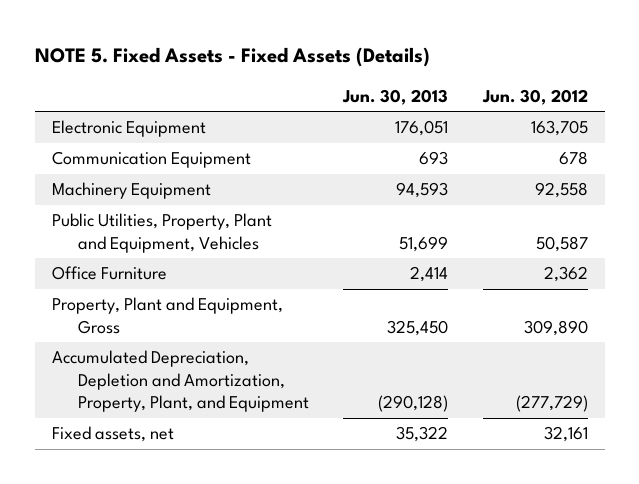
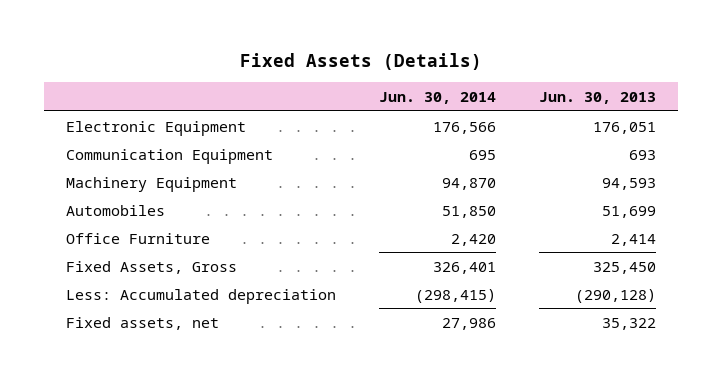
- NOTE 5. Fixed Assets - Fixed Assets (Details)
+ Fixed Assets (Details)
- | Jun. 30, 2013 | Jun. 30, 2012
+ | Jun. 30, 2014 | Jun. 30, 2013
- Public Utilities, Property, Plant and Equipment, Vehicles | 51,699 | 50,587
+ Automobiles | 51,850 | 51,699
- Property, Plant and Equipment, Gross | 325,450 | 309,890
- Accumulated Depreciation, Depletion and Amortization, Property, Plant, and Equipment | (290,128) | (277,729)
+ Fixed Assets, Gross | 326,401 | 325,450
+ Less: Accumulated depreciation | (298,415) | (290,128)

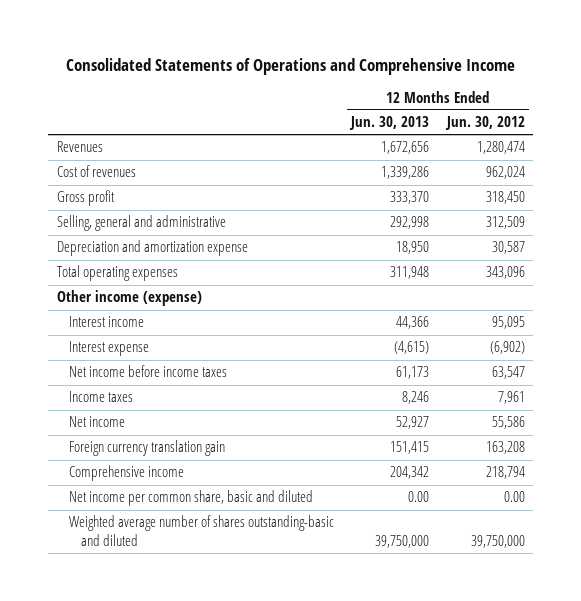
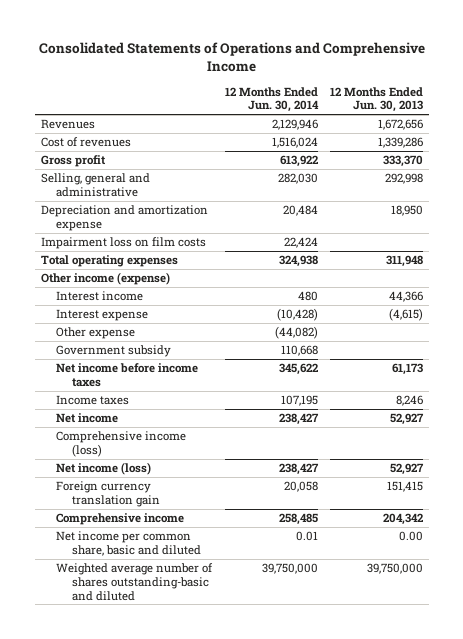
- | 12 Months Ended Jun. 30, 2013 | 12 Months Ended Jun. 30, 2012
+ | 12 Months Ended Jun. 30, 2014 | 12 Months Ended Jun. 30, 2013
+ Impairment loss on film costs | 22,424 |
+ Other expense | (44,082) |
+ Government subsidy | 110,668 |
+ Comprehensive income (loss)
+ Net income (loss) | 238,427 | 52,927

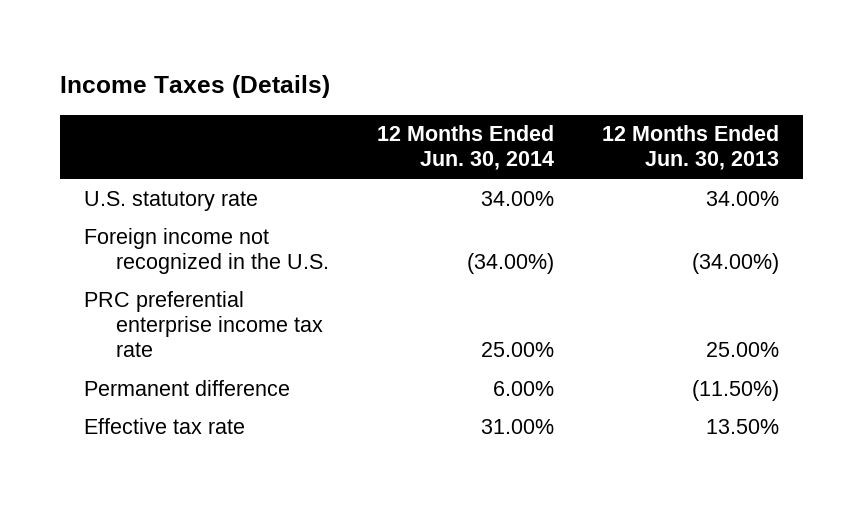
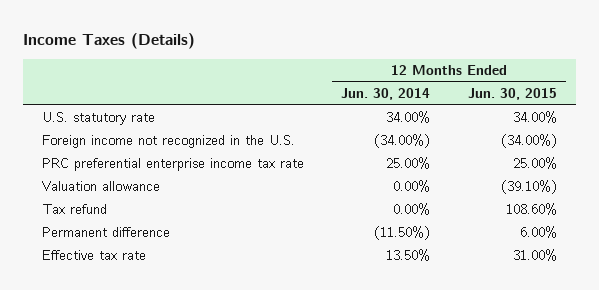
- | 12 Months Ended Jun. 30, 2014 | 12 Months Ended Jun. 30, 2013
+ | 12 Months Ended Jun. 30, 2014 | 12 Months Ended Jun. 30, 2015
- Permanent difference | 6.00% | (11.50%)
- Effective tax rate | 31.00% | 13.50%
+ Valuation allowance | 0.00% | (39.10%)
+ Tax refund | 0.00% | 108.60%
+ Permanent difference | (11.50%) | 6.00%
+ Effective tax rate | 13.50% | 31.00%

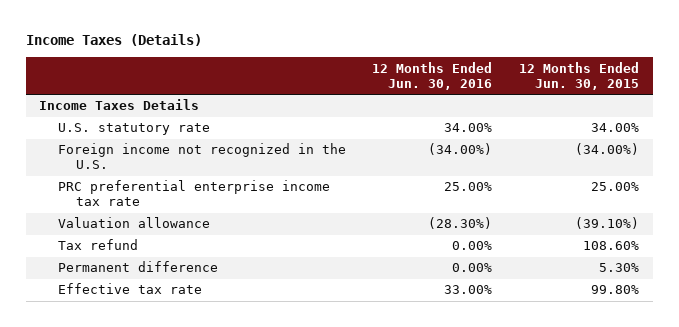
- | 12 Months Ended Jun. 30, 2014 | 12 Months Ended Jun. 30, 2015
+ | 12 Months Ended Jun. 30, 2016 | 12 Months Ended Jun. 30, 2015
+ Income Taxes Details
- Permanent difference | (11.50%) | 6.00%
- Effective tax rate | 13.50% | 31.00%
+ Permanent difference | 0.00% | 5.30%
+ Effective tax rate | 33.00% | 99.80%

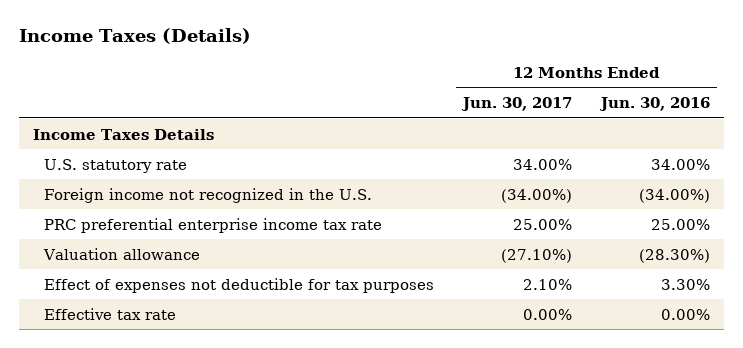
- | 12 Months Ended Jun. 30, 2016 | 12 Months Ended Jun. 30, 2015
+ | 12 Months Ended Jun. 30, 2017 | 12 Months Ended Jun. 30, 2016
- Tax refund | 0.00% | 108.60%
- Permanent difference | 0.00% | 5.30%
- Effective tax rate | 33.00% | 99.80%
+ Effect of expenses not deductible for tax purposes | 2.10% | 3.30%
+ Effective tax rate | 0.00% | 0.00%

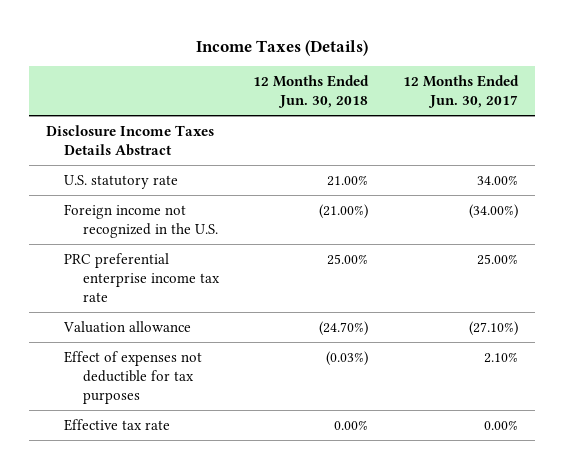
- | 12 Months Ended Jun. 30, 2017 | 12 Months Ended Jun. 30, 2016
+ | 12 Months Ended Jun. 30, 2018 | 12 Months Ended Jun. 30, 2017
- Income Taxes Details
+ Disclosure Income Taxes Details Abstract

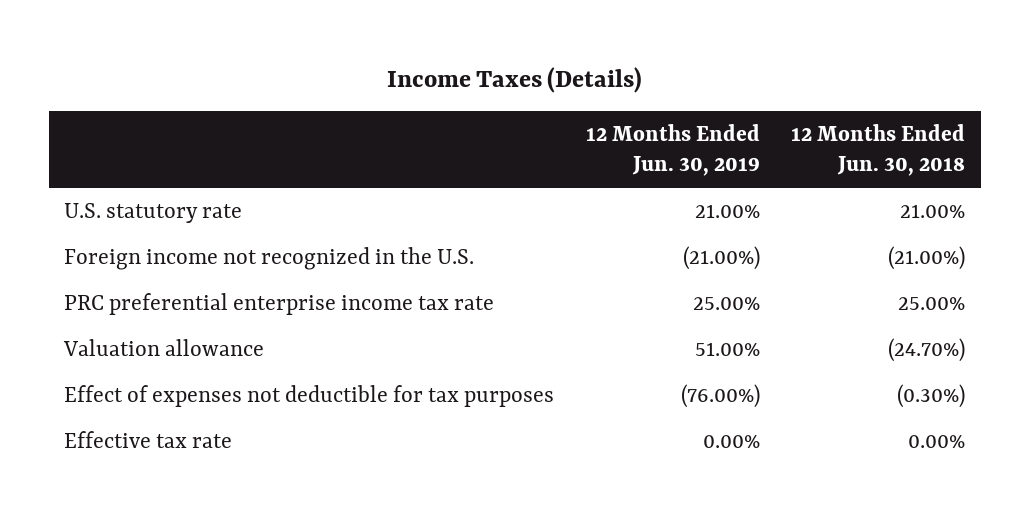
- | 12 Months Ended Jun. 30, 2018 | 12 Months Ended Jun. 30, 2017
+ | 12 Months Ended Jun. 30, 2019 | 12 Months Ended Jun. 30, 2018
- Disclosure Income Taxes Details Abstract
- Effect of expenses not deductible for tax purposes | (0.03%) | 2.10%
+ Effect of expenses not deductible for tax purposes | (76.00%) | (0.30%)

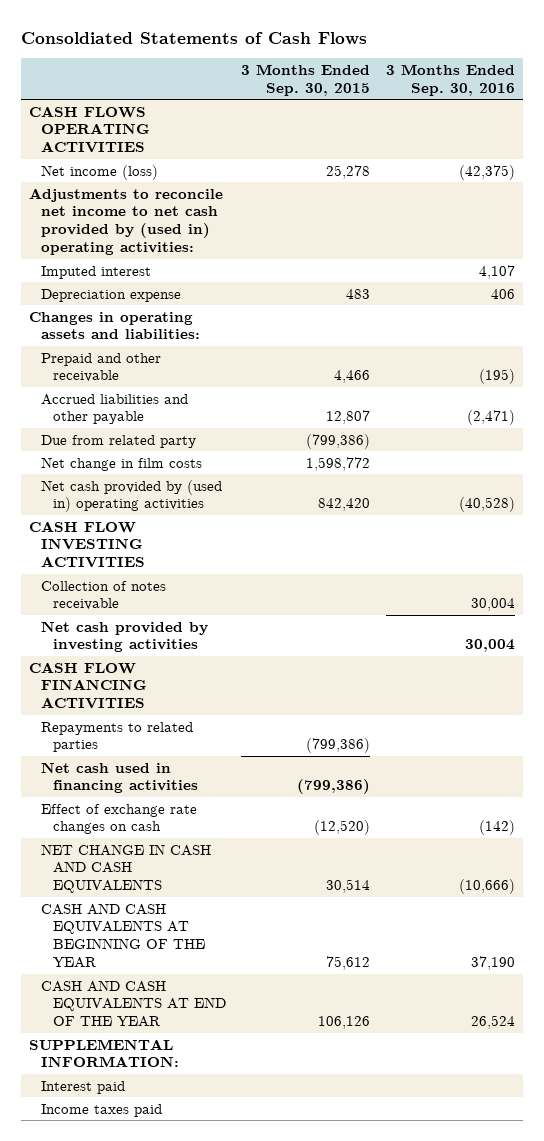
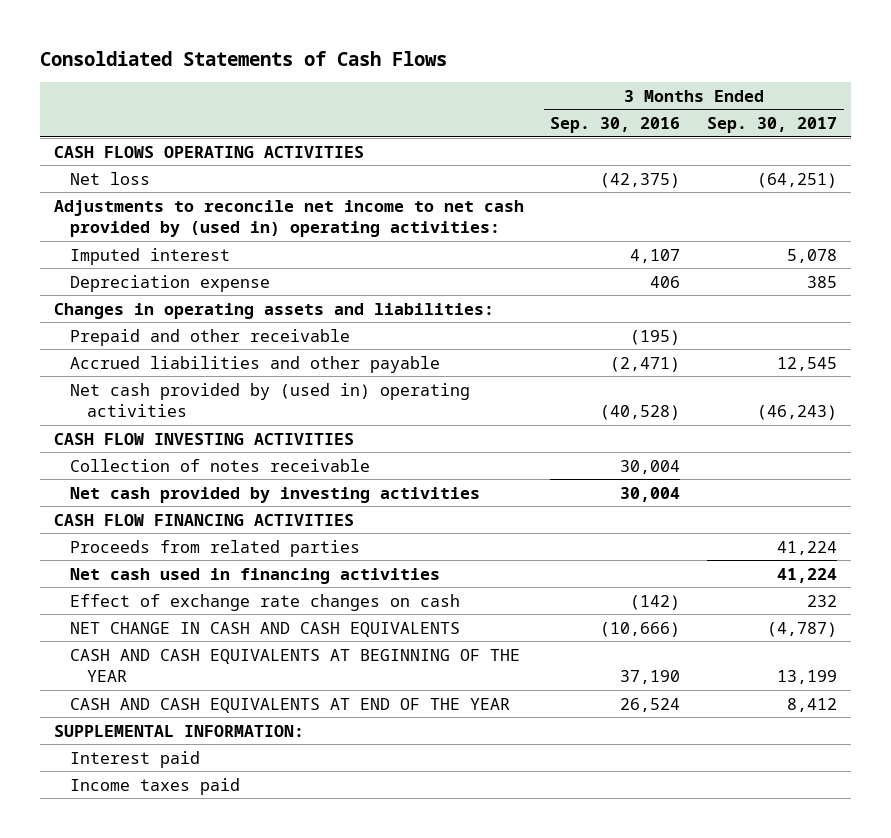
- | 3 Months Ended Sep. 30, 2015 | 3 Months Ended Sep. 30, 2016
+ | 3 Months Ended Sep. 30, 2016 | 3 Months Ended Sep. 30, 2017
- Net income (loss) | 25,278 | (42,375)
+ Net loss | (42,375) | (64,251)
- Due from related party | (799,386) |
- Net change in film costs | 1,598,772 |
- Repayments to related parties | (799,386) |
+ Proceeds from related parties | | 41,224

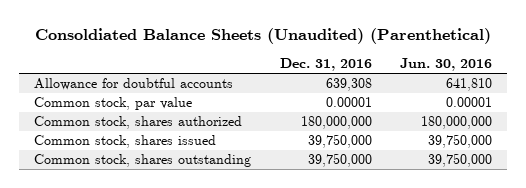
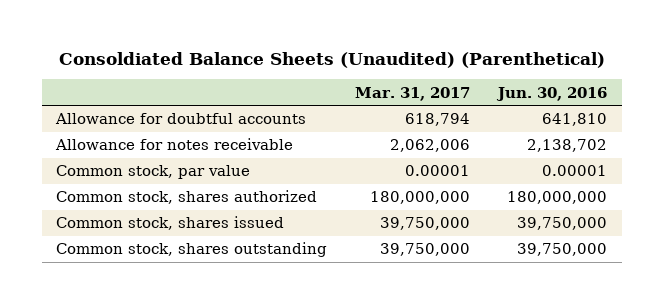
- | Dec. 31, 2016 | Jun. 30, 2016
+ | Mar. 31, 2017 | Jun. 30, 2016
+ Allowance for notes receivable | 2,062,006 | 2,138,702

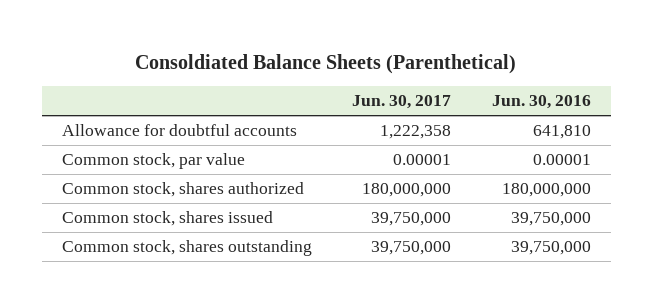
- Consoldiated Balance Sheets (Unaudited) (Parenthetical)
+ Consoldiated Balance Sheets (Parenthetical)
- | Mar. 31, 2017 | Jun. 30, 2016
+ | Jun. 30, 2017 | Jun. 30, 2016
- Allowance for notes receivable | 2,062,006 | 2,138,702

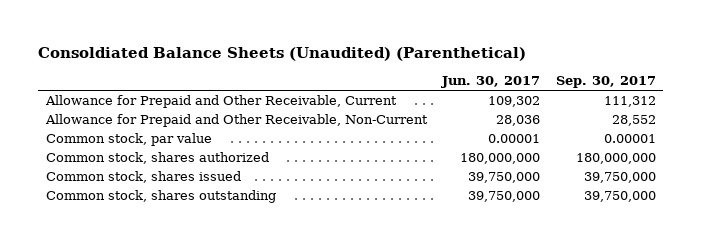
- Consoldiated Balance Sheets (Parenthetical)
+ Consoldiated Balance Sheets (Unaudited) (Parenthetical)
- | Jun. 30, 2017 | Jun. 30, 2016
+ | Jun. 30, 2017 | Sep. 30, 2017
- Allowance for doubtful accounts | 1,222,358 | 641,810
+ Allowance for Prepaid and Other Receivable, Current | 109,302 | 111,312
+ Allowance for Prepaid and Other Receivable, Non-Current | 28,036 | 28,552

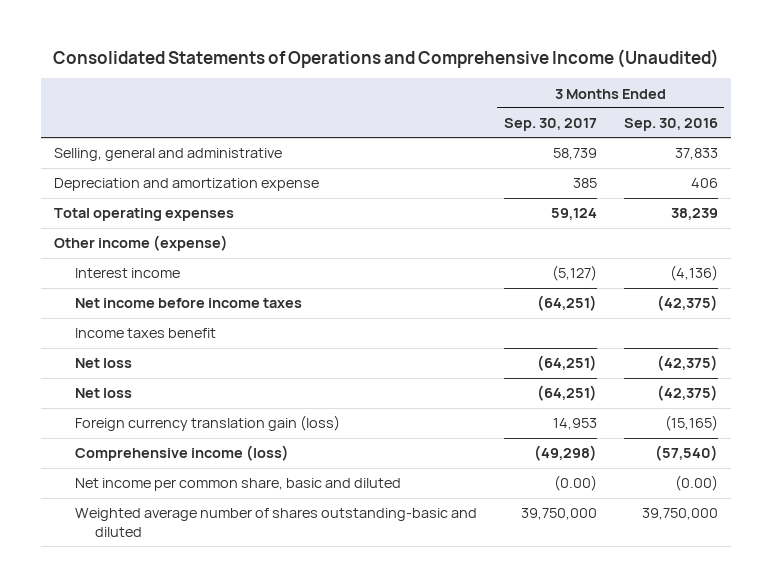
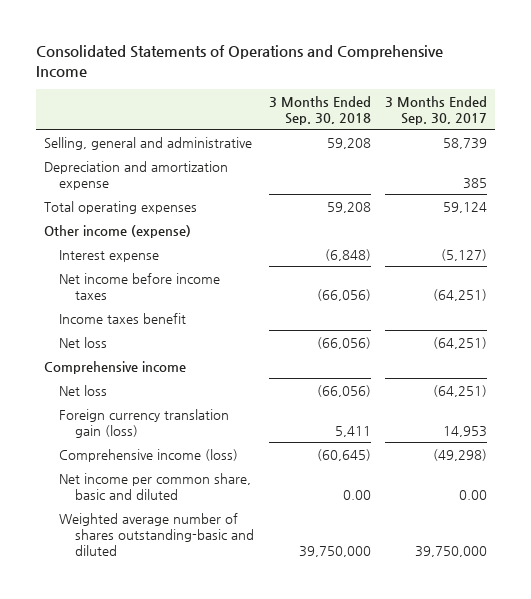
- Consolidated Statements of Operations and Comprehensive Income (Unaudited)
+ Consolidated Statements of Operations and Comprehensive Income
- | 3 Months Ended Sep. 30, 2017 | 3 Months Ended Sep. 30, 2016
+ | 3 Months Ended Sep. 30, 2018 | 3 Months Ended Sep. 30, 2017
- Interest income | (5,127) | (4,136)
+ Interest expense | (6,848) | (5,127)
+ Comprehensive income
- Net income per common share, basic and diluted | (0.00) | (0.00)
+ Net income per common share, basic and diluted | 0.00 | 0.00

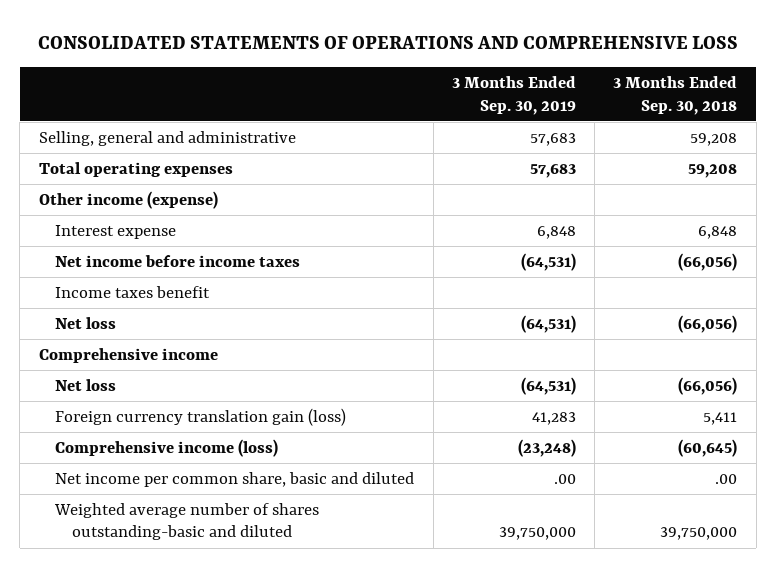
- Consolidated Statements of Operations and Comprehensive Income
+ CONSOLIDATED STATEMENTS OF OPERATIONS AND COMPREHENSIVE LOSS
- | 3 Months Ended Sep. 30, 2018 | 3 Months Ended Sep. 30, 2017
+ | 3 Months Ended Sep. 30, 2019 | 3 Months Ended Sep. 30, 2018
- Depreciation and amortization expense | | 385
- Interest expense | (6,848) | (5,127)
+ Interest expense | 6,848 | 6,848
- Net income per common share, basic and diluted | 0.00 | 0.00
+ Net income per common share, basic and diluted | .00 | .00

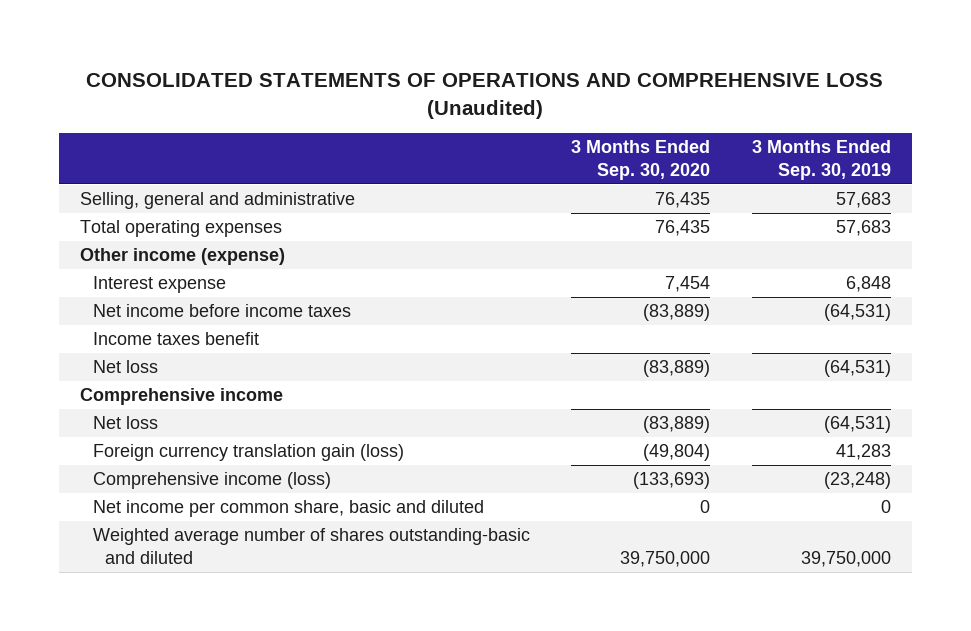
- CONSOLIDATED STATEMENTS OF OPERATIONS AND COMPREHENSIVE LOSS
+ CONSOLIDATED STATEMENTS OF OPERATIONS AND COMPREHENSIVE LOSS (Unaudited)
- | 3 Months Ended Sep. 30, 2019 | 3 Months Ended Sep. 30, 2018
+ | 3 Months Ended Sep. 30, 2020 | 3 Months Ended Sep. 30, 2019
- Net income per common share, basic and diluted | .00 | .00
+ Net income per common share, basic and diluted | 0 | 0

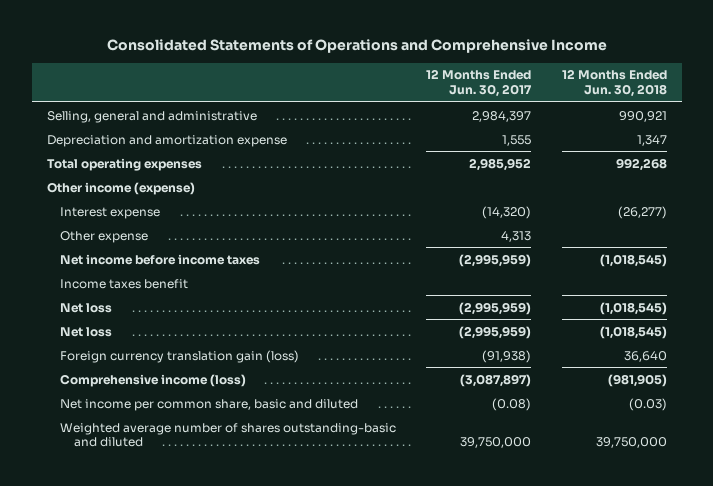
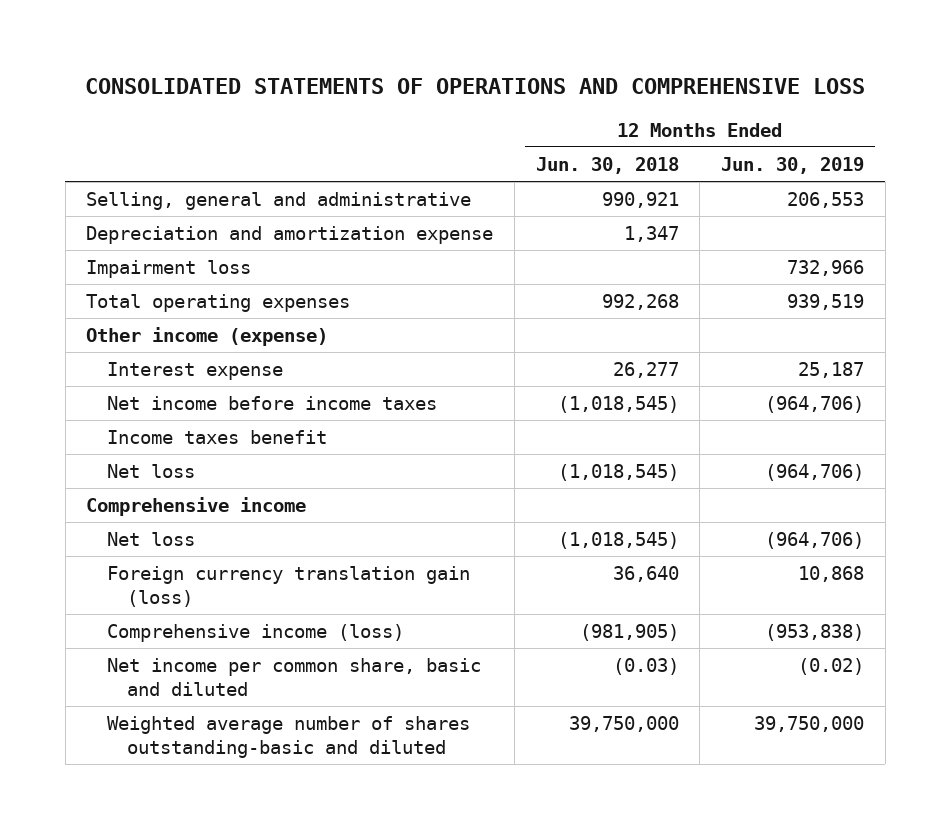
- Consolidated Statements of Operations and Comprehensive Income
+ CONSOLIDATED STATEMENTS OF OPERATIONS AND COMPREHENSIVE LOSS
- | 12 Months Ended Jun. 30, 2017 | 12 Months Ended Jun. 30, 2018
+ | 12 Months Ended Jun. 30, 2018 | 12 Months Ended Jun. 30, 2019
+ Impairment loss | | 732,966
- Interest expense | (14,320) | (26,277)
- Other expense | 4,313 |
+ Interest expense | 26,277 | 25,187
+ Comprehensive income

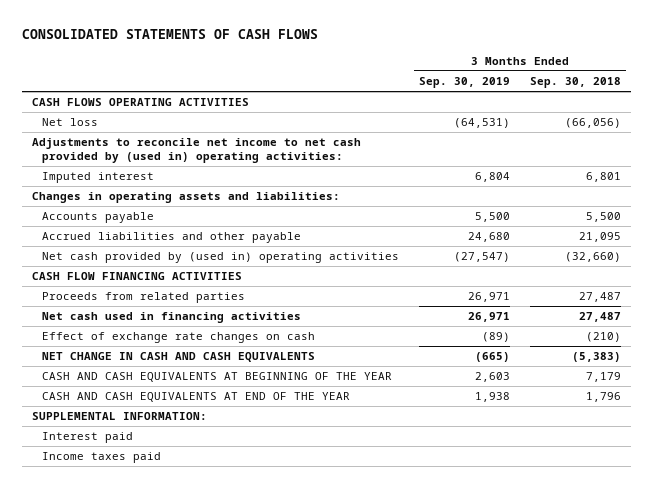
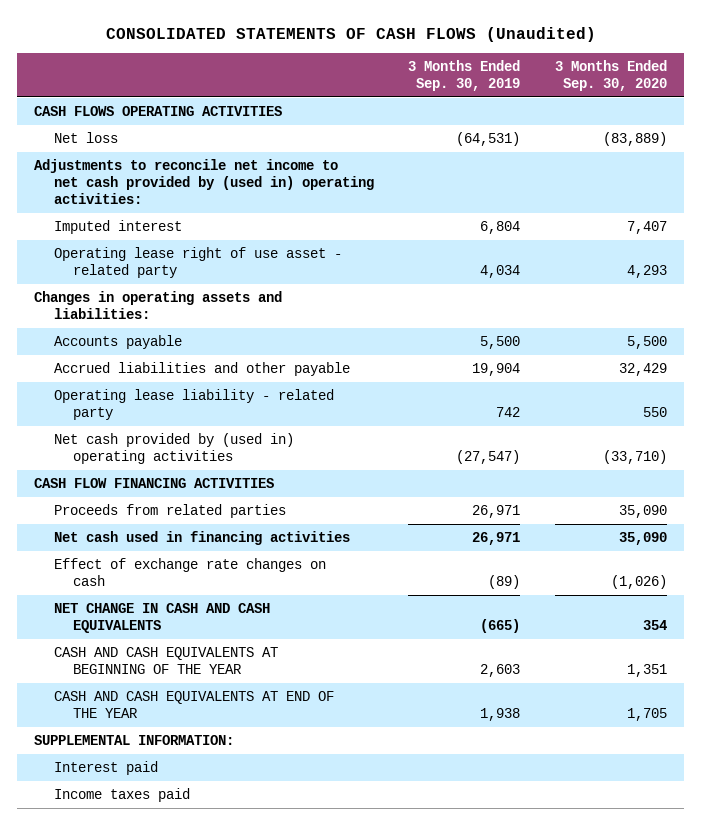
- CONSOLIDATED STATEMENTS OF CASH FLOWS
+ CONSOLIDATED STATEMENTS OF CASH FLOWS (Unaudited)
- | 3 Months Ended Sep. 30, 2019 | 3 Months Ended Sep. 30, 2018
+ | 3 Months Ended Sep. 30, 2019 | 3 Months Ended Sep. 30, 2020
+ Operating lease right of use asset - related party | 4,034 | 4,293
- Accrued liabilities and other payable | 24,680 | 21,095
+ Accrued liabilities and other payable | 19,904 | 32,429
+ Operating lease liability - related party | 742 | 550

